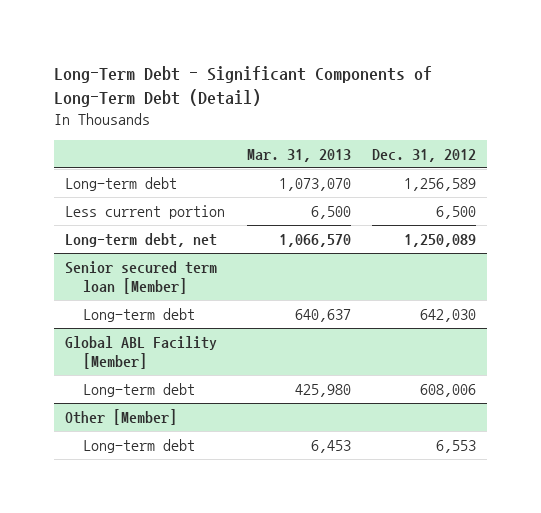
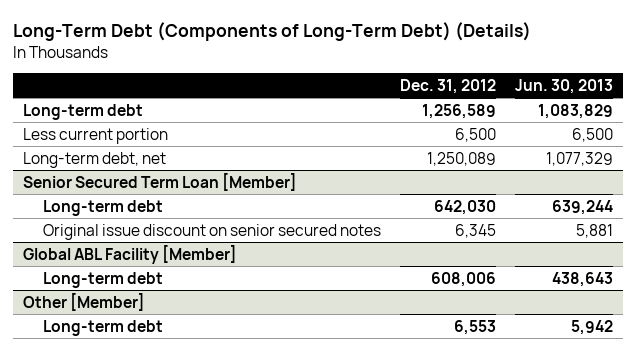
- Long-Term Debt - Significant Components of Long-Term Debt (Detail)
+ Long-Term Debt (Components of Long-Term Debt) (Details)
- | Mar. 31, 2013 | Dec. 31, 2012
+ | Dec. 31, 2012 | Jun. 30, 2013
- Senior secured term loan [Member]
+ Senior Secured Term Loan [Member]
+ Original issue discount on senior secured notes | 6,345 | 5,881

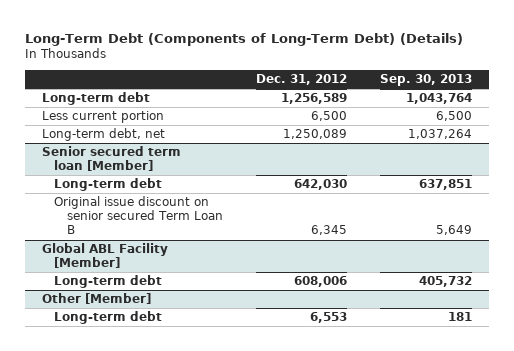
- | Dec. 31, 2012 | Jun. 30, 2013
+ | Dec. 31, 2012 | Sep. 30, 2013
- Senior Secured Term Loan [Member]
+ Senior secured term loan [Member]
- Original issue discount on senior secured notes | 6,345 | 5,881
+ Original issue discount on senior secured Term Loan B | 6,345 | 5,649

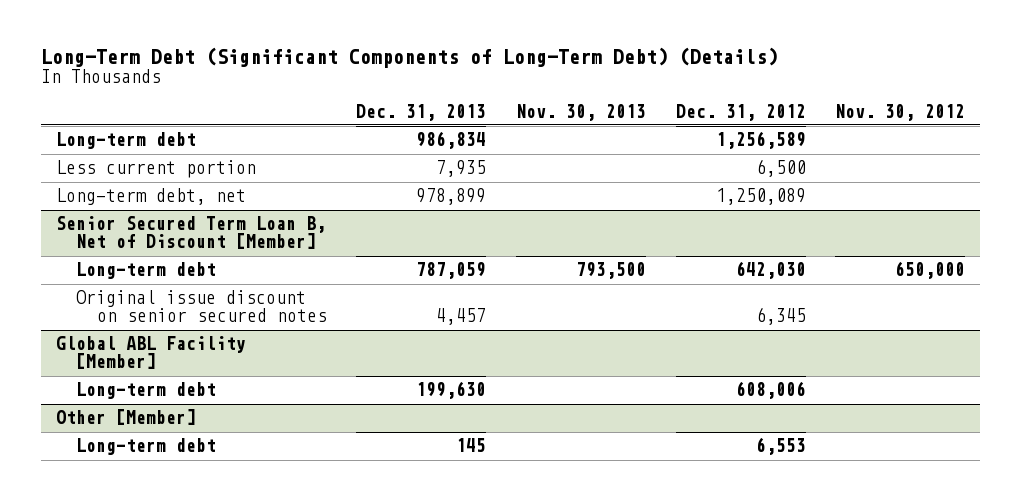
- Long-Term Debt (Components of Long-Term Debt) (Details)
+ Long-Term Debt (Significant Components of Long-Term Debt) (Details)
- | Dec. 31, 2012 | Sep. 30, 2013
+ | Dec. 31, 2013 | Nov. 30, 2013 | Dec. 31, 2012 | Nov. 30, 2012
- Senior secured term loan [Member]
+ Senior Secured Term Loan B, Net of Discount [Member]
- Original issue discount on senior secured Term Loan B | 6,345 | 5,649
+ Original issue discount on senior secured notes | 4,457 | | 6,345 |

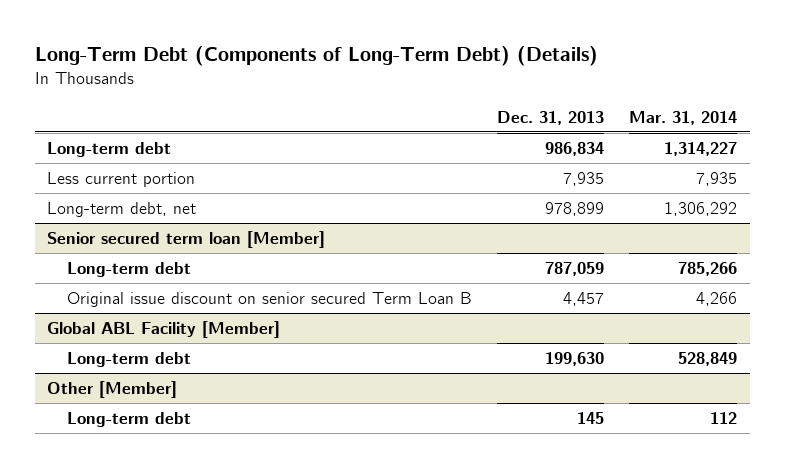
- Long-Term Debt (Significant Components of Long-Term Debt) (Details)
+ Long-Term Debt (Components of Long-Term Debt) (Details)
- | Dec. 31, 2013 | Nov. 30, 2013 | Dec. 31, 2012 | Nov. 30, 2012
+ | Dec. 31, 2013 | Mar. 31, 2014
- Senior Secured Term Loan B, Net of Discount [Member]
+ Senior secured term loan [Member]
- Original issue discount on senior secured notes | 4,457 | | 6,345 |
+ Original issue discount on senior secured Term Loan B | 4,457 | 4,266

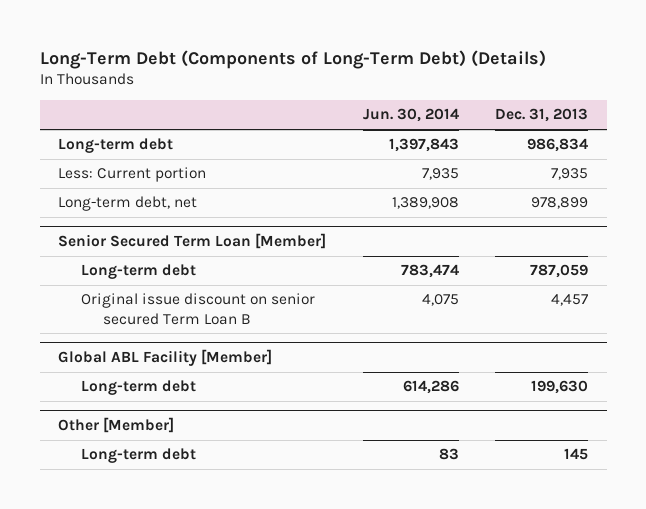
- | Dec. 31, 2013 | Mar. 31, 2014
+ | Jun. 30, 2014 | Dec. 31, 2013
- Less current portion | 7,935 | 7,935
+ Less: Current portion | 7,935 | 7,935
- Senior secured term loan [Member]
+ Senior Secured Term Loan [Member]

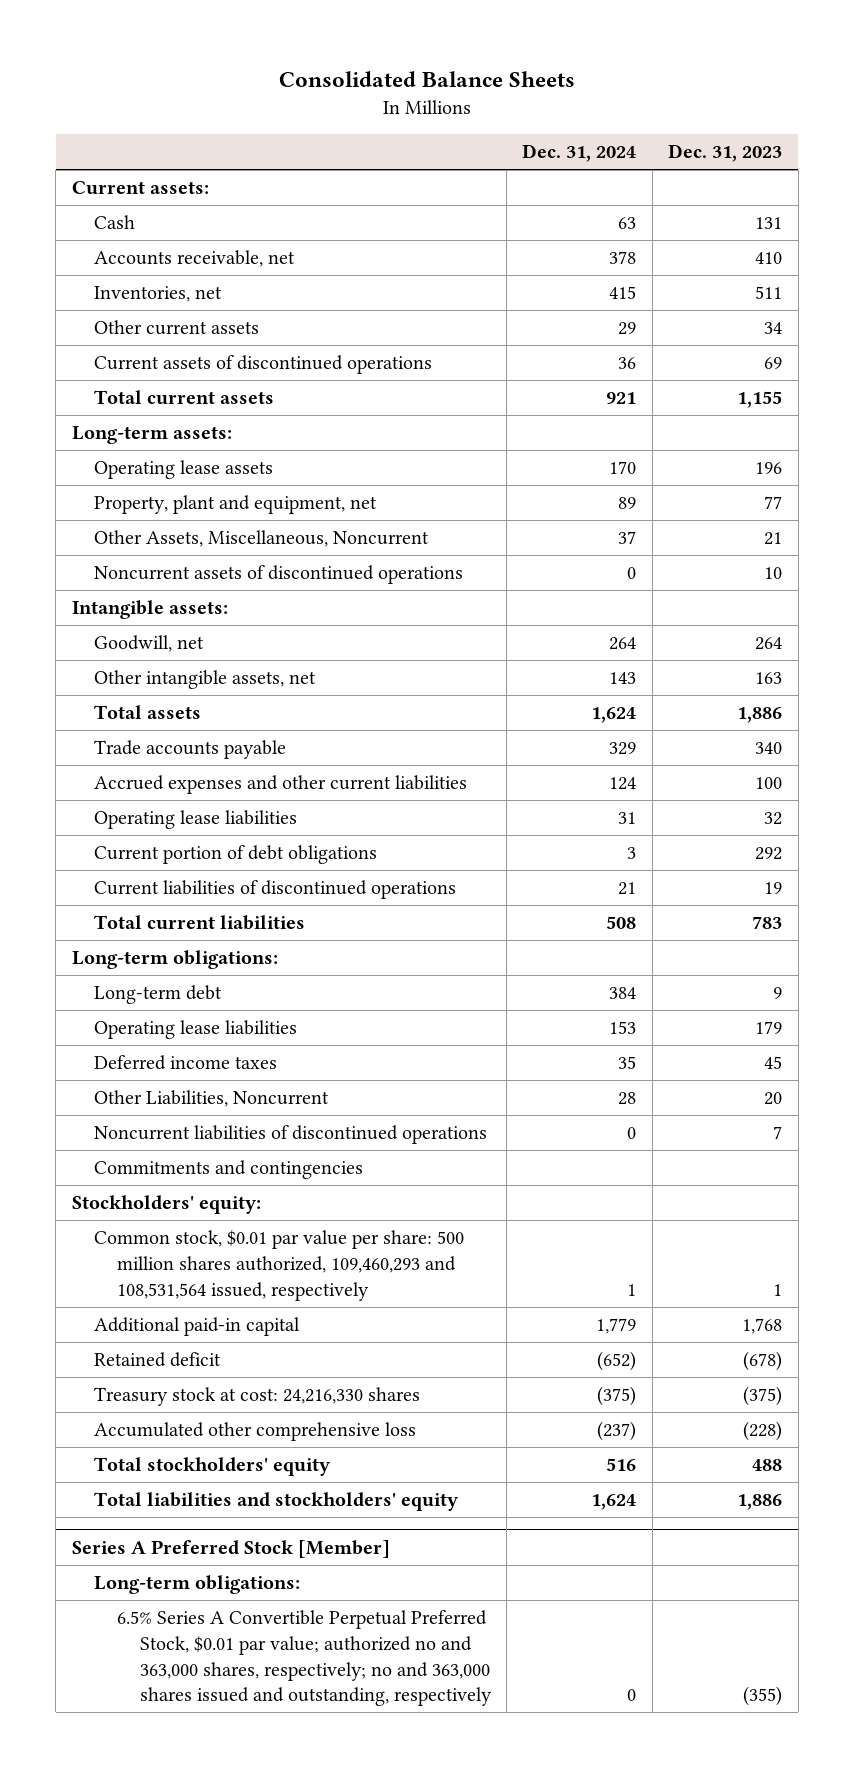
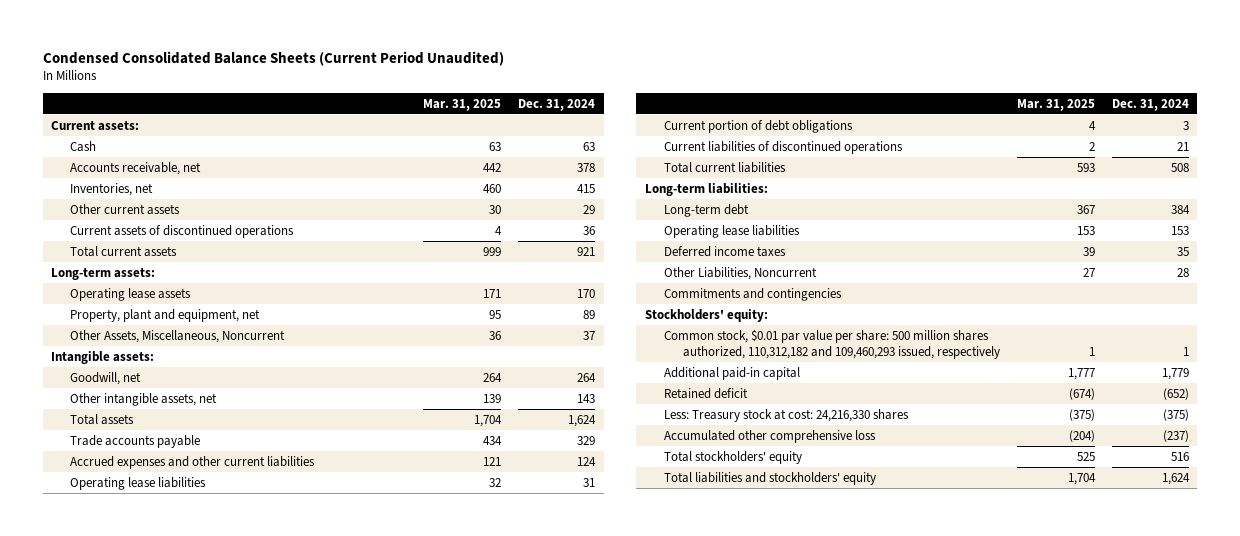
- Consolidated Balance Sheets
+ Condensed Consolidated Balance Sheets (Current Period Unaudited)
- | Dec. 31, 2024 | Dec. 31, 2023
+ | Mar. 31, 2025 | Dec. 31, 2024
- Noncurrent assets of discontinued operations | 0 | 10
- Long-term obligations:
+ Long-term liabilities:
- Noncurrent liabilities of discontinued operations | 0 | 7
- Common stock, $0.01 par value per share: 500 million shares authorized, 109,460,293 and 108,531,564 issued, respectively | 1 | 1
+ Common stock, $0.01 par value per share: 500 million shares authorized, 110,312,182 and 109,460,293 issued, respectively | 1 | 1
- Treasury stock at cost: 24,216,330 shares | (375) | (375)
+ Less: Treasury stock at cost: 24,216,330 shares | (375) | (375)
- Series A Preferred Stock [Member]
- Long-term obligations:
- 6.5% Series A Convertible Perpetual Preferred Stock, $0.01 par value; authorized no and 363,000 shares, respectively; no and 363,000 shares issued and outstanding, respectively | 0 | (355)

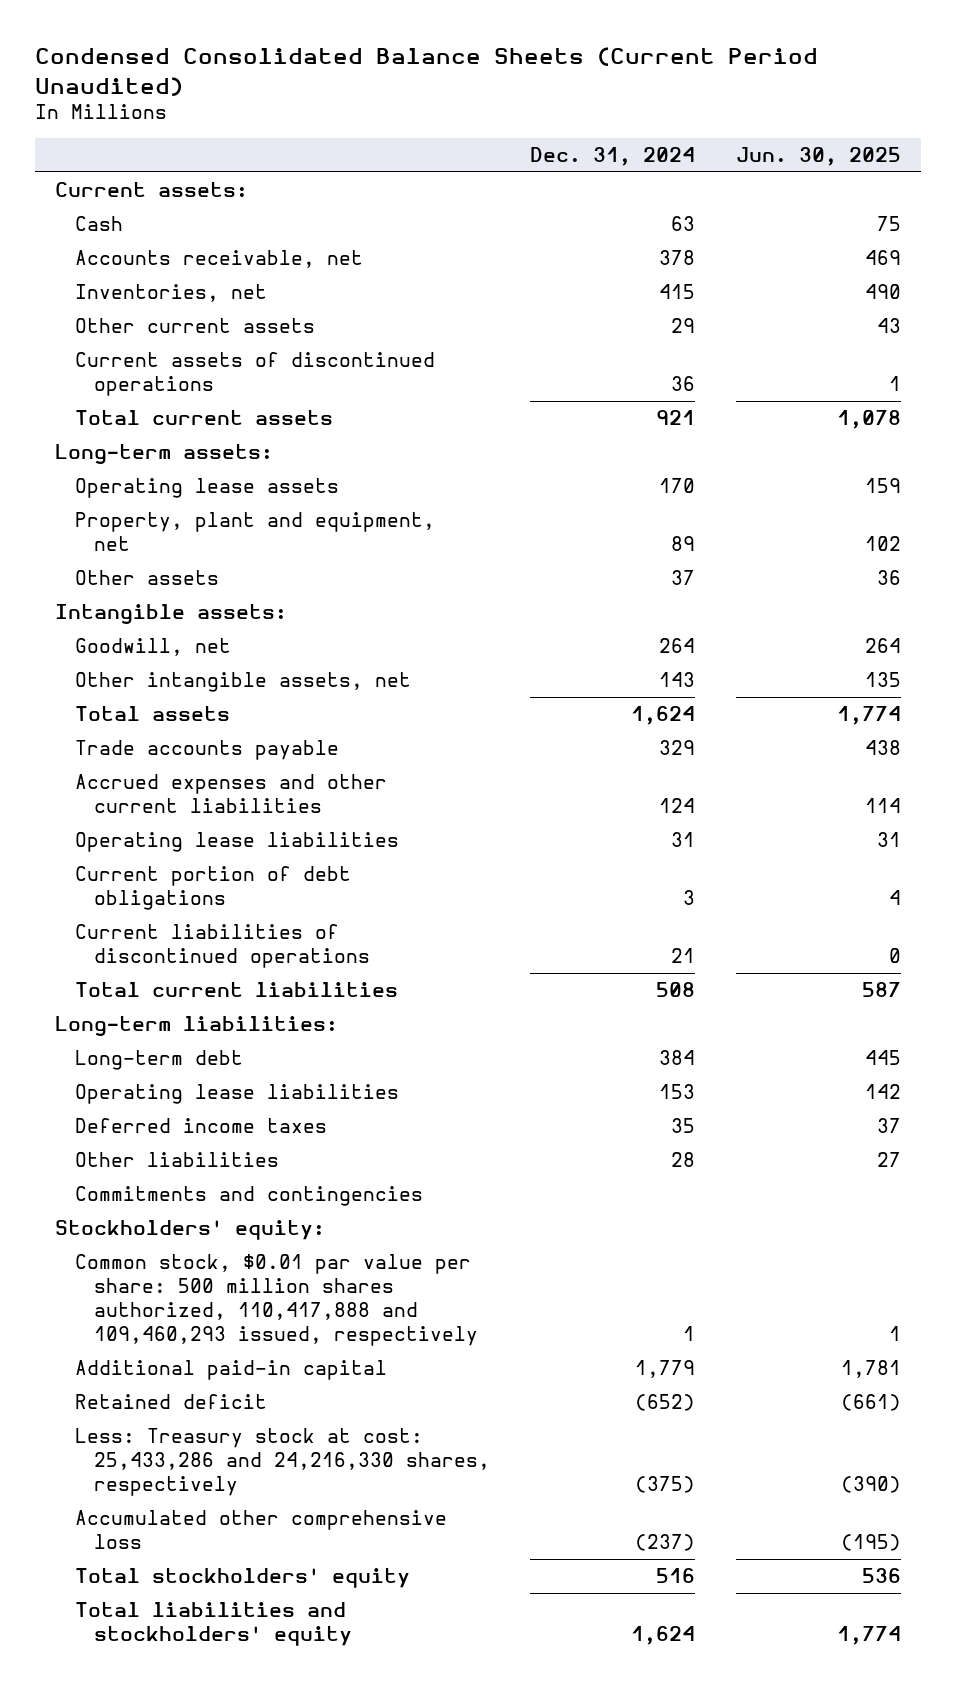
- | Mar. 31, 2025 | Dec. 31, 2024
+ | Dec. 31, 2024 | Jun. 30, 2025
- Other Assets, Miscellaneous, Noncurrent | 36 | 37
+ Other assets | 37 | 36
- Other Liabilities, Noncurrent | 27 | 28
+ Other liabilities | 28 | 27
- Common stock, $0.01 par value per share: 500 million shares authorized, 110,312,182 and 109,460,293 issued, respectively | 1 | 1
+ Common stock, $0.01 par value per share: 500 million shares authorized, 110,417,888 and 109,460,293 issued, respectively | 1 | 1
- Less: Treasury stock at cost: 24,216,330 shares | (375) | (375)
+ Less: Treasury stock at cost: 25,433,286 and 24,216,330 shares, respectively | (375) | (390)

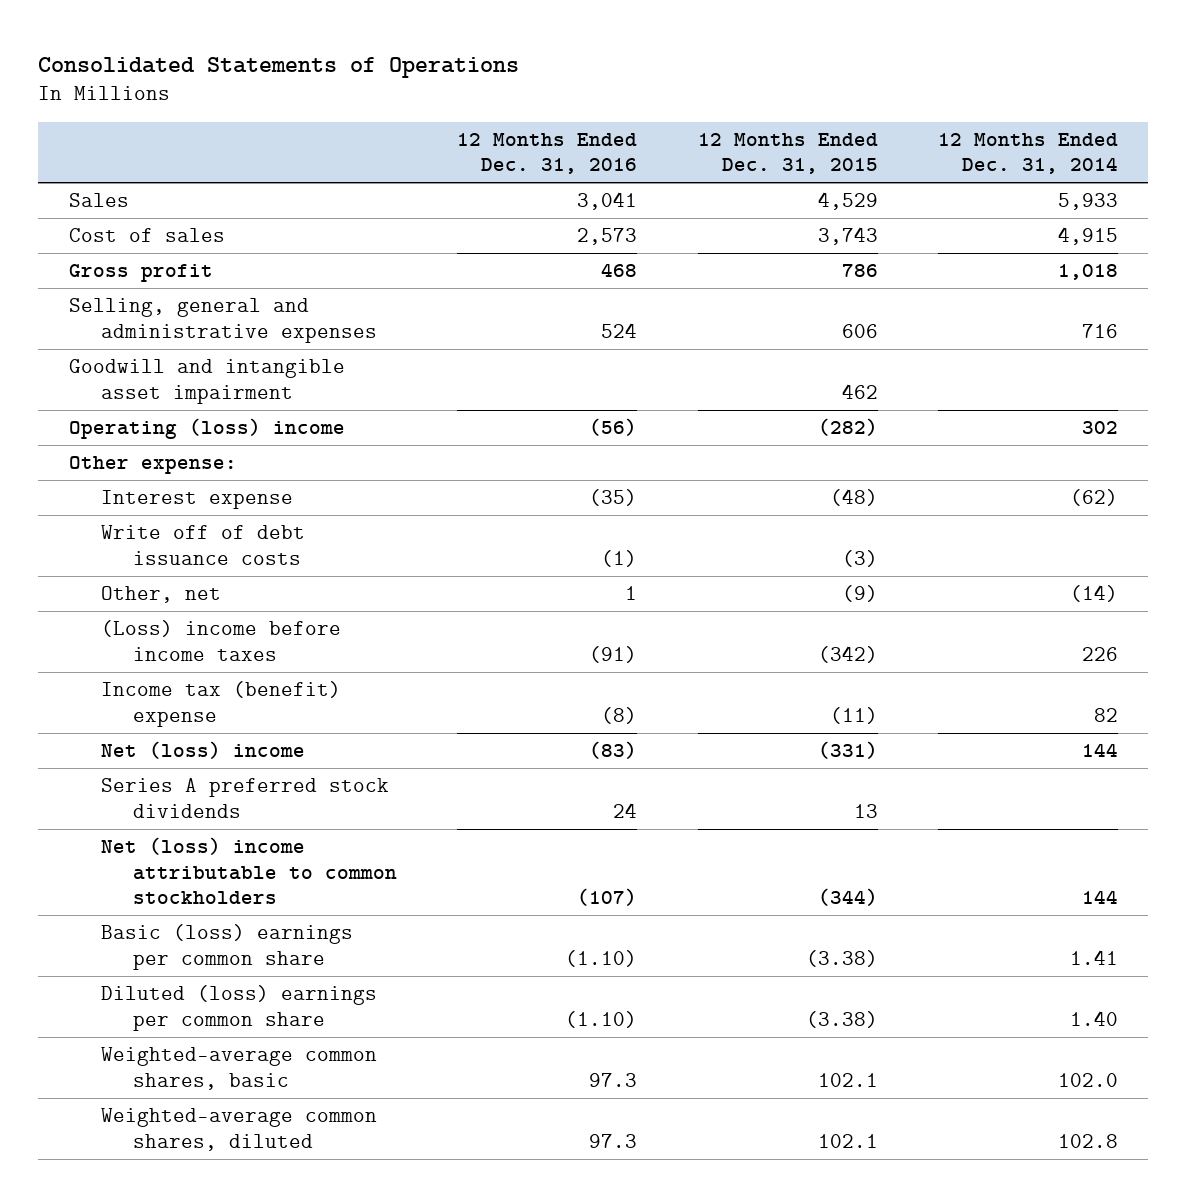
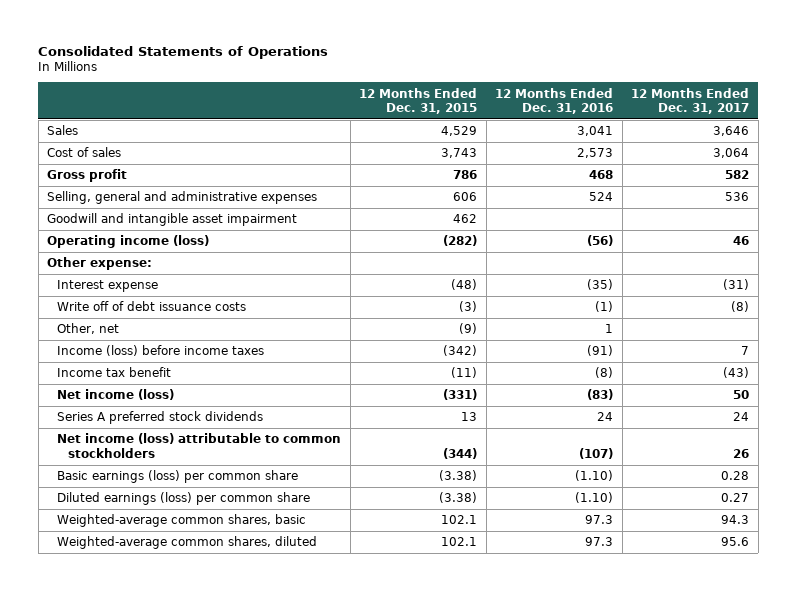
- | 12 Months Ended Dec. 31, 2016 | 12 Months Ended Dec. 31, 2015 | 12 Months Ended Dec. 31, 2014
+ | 12 Months Ended Dec. 31, 2015 | 12 Months Ended Dec. 31, 2016 | 12 Months Ended Dec. 31, 2017
- Operating (loss) income | (56) | (282) | 302
+ Operating income (loss) | (282) | (56) | 46
- (Loss) income before income taxes | (91) | (342) | 226
- Income tax (benefit) expense | (8) | (11) | 82
- Net (loss) income | (83) | (331) | 144
+ Income (loss) before income taxes | (342) | (91) | 7
+ Income tax benefit | (11) | (8) | (43)
+ Net income (loss) | (331) | (83) | 50
- Net (loss) income attributable to common stockholders | (107) | (344) | 144
- Basic (loss) earnings per common share | (1.10) | (3.38) | 1.41
- Diluted (loss) earnings per common share | (1.10) | (3.38) | 1.40
+ Net income (loss) attributable to common stockholders | (344) | (107) | 26
+ Basic earnings (loss) per common share | (3.38) | (1.10) | 0.28
+ Diluted earnings (loss) per common share | (3.38) | (1.10) | 0.27

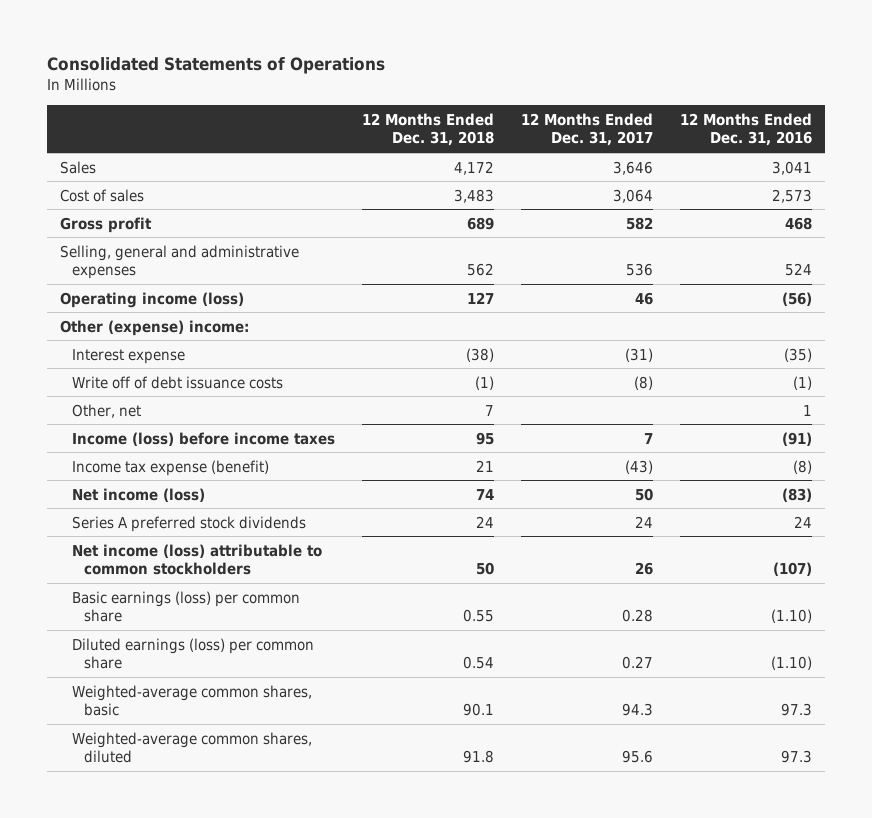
- | 12 Months Ended Dec. 31, 2015 | 12 Months Ended Dec. 31, 2016 | 12 Months Ended Dec. 31, 2017
+ | 12 Months Ended Dec. 31, 2018 | 12 Months Ended Dec. 31, 2017 | 12 Months Ended Dec. 31, 2016
- Goodwill and intangible asset impairment | 462 | |
- Other expense:
+ Other (expense) income:
- Income tax benefit | (11) | (8) | (43)
+ Income tax expense (benefit) | 21 | (43) | (8)

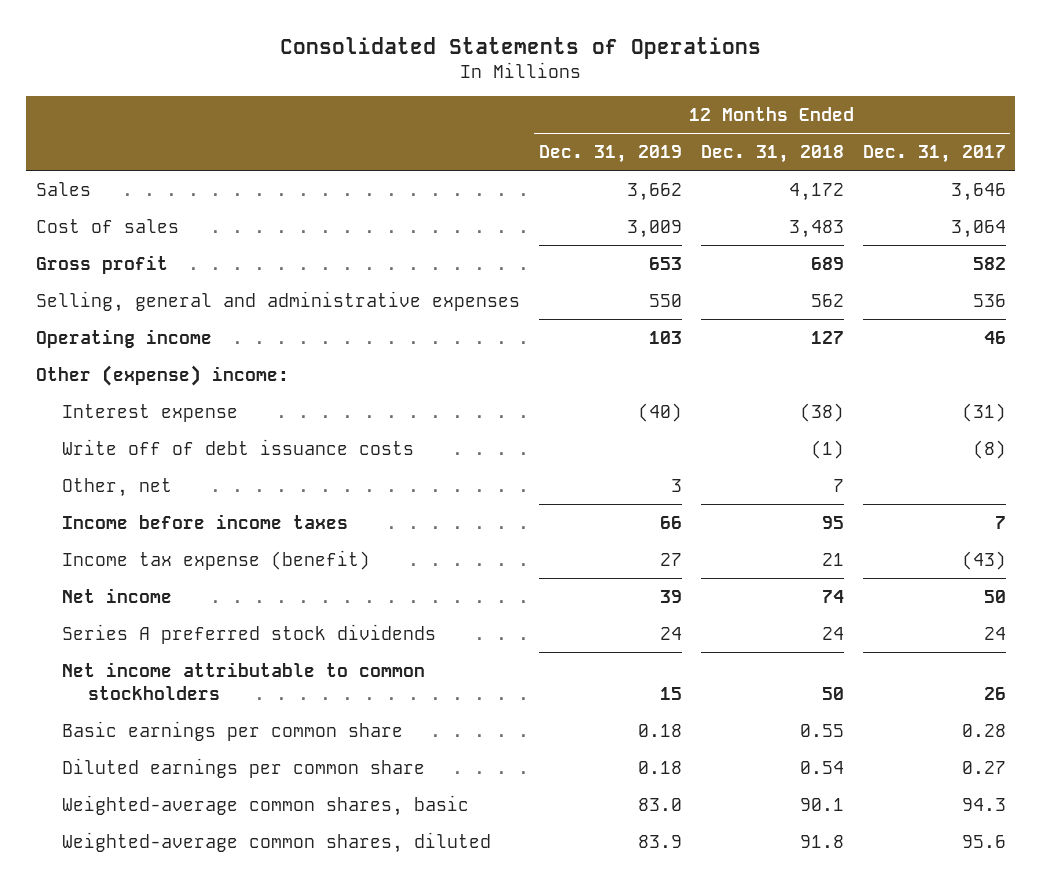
- | 12 Months Ended Dec. 31, 2018 | 12 Months Ended Dec. 31, 2017 | 12 Months Ended Dec. 31, 2016
+ | 12 Months Ended Dec. 31, 2019 | 12 Months Ended Dec. 31, 2018 | 12 Months Ended Dec. 31, 2017
- Operating income (loss) | 127 | 46 | (56)
+ Operating income | 103 | 127 | 46
- Income (loss) before income taxes | 95 | 7 | (91)
+ Income before income taxes | 66 | 95 | 7
- Net income (loss) | 74 | 50 | (83)
+ Net income | 39 | 74 | 50
- Net income (loss) attributable to common stockholders | 50 | 26 | (107)
- Basic earnings (loss) per common share | 0.55 | 0.28 | (1.10)
- Diluted earnings (loss) per common share | 0.54 | 0.27 | (1.10)
+ Net income attributable to common stockholders | 15 | 50 | 26
+ Basic earnings per common share | 0.18 | 0.55 | 0.28
+ Diluted earnings per common share | 0.18 | 0.54 | 0.27

